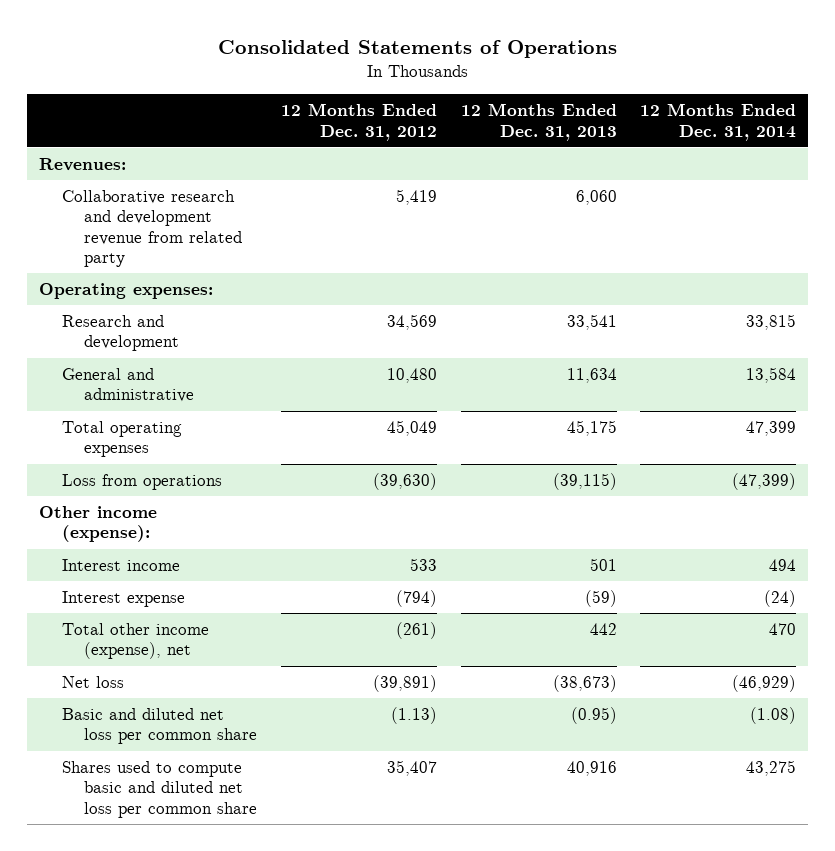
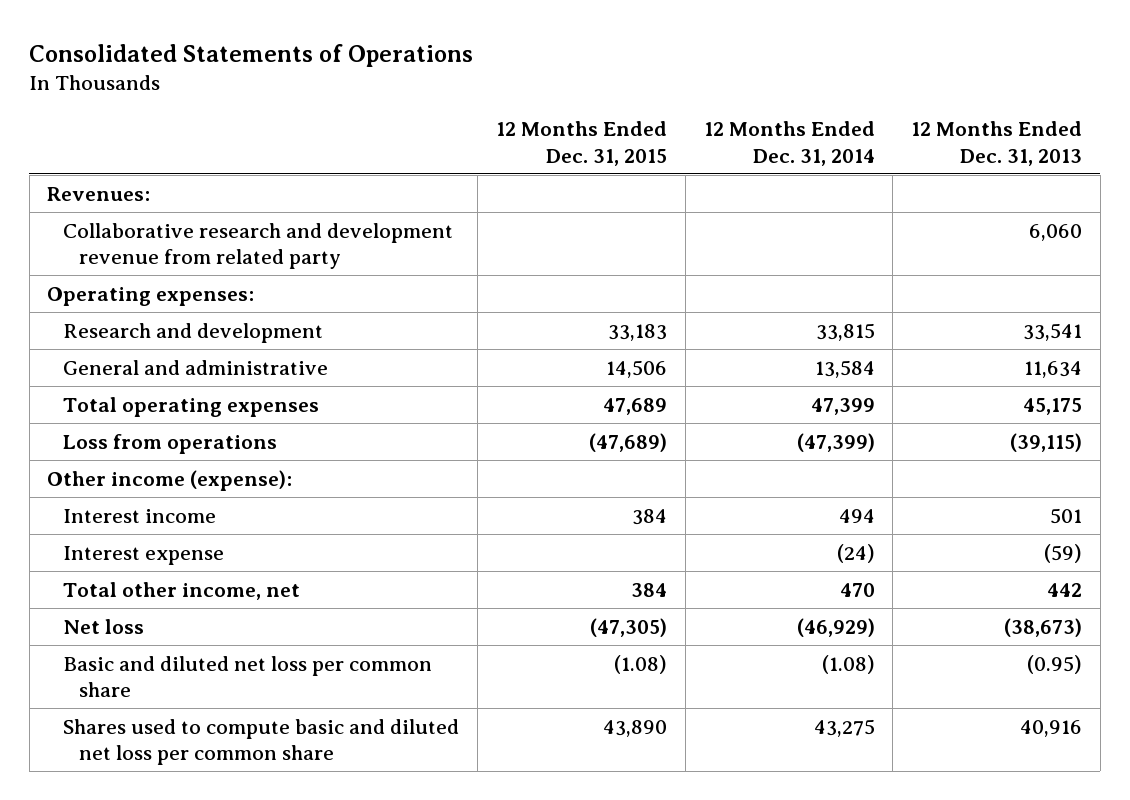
- | 12 Months Ended Dec. 31, 2012 | 12 Months Ended Dec. 31, 2013 | 12 Months Ended Dec. 31, 2014
+ | 12 Months Ended Dec. 31, 2015 | 12 Months Ended Dec. 31, 2014 | 12 Months Ended Dec. 31, 2013
- Total other income (expense), net | (261) | 442 | 470
+ Total other income, net | 384 | 470 | 442

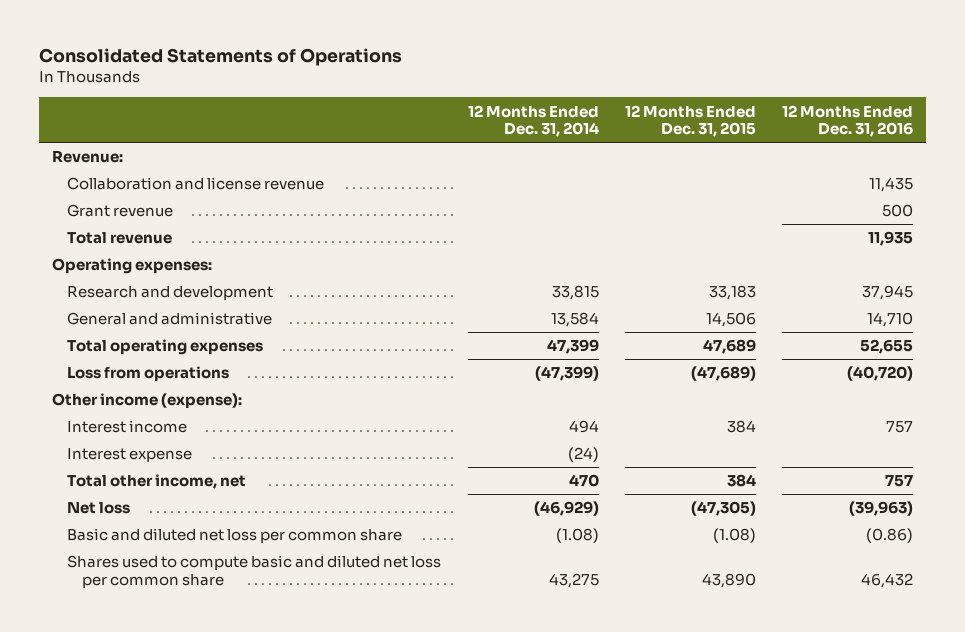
- | 12 Months Ended Dec. 31, 2015 | 12 Months Ended Dec. 31, 2014 | 12 Months Ended Dec. 31, 2013
+ | 12 Months Ended Dec. 31, 2014 | 12 Months Ended Dec. 31, 2015 | 12 Months Ended Dec. 31, 2016
- Revenues:
- Collaborative research and development revenue from related party | | | 6,060
+ Revenue:
+ Collaboration and license revenue | | | 11,435
+ Grant revenue | | | 500
+ Total revenue | | | 11,935

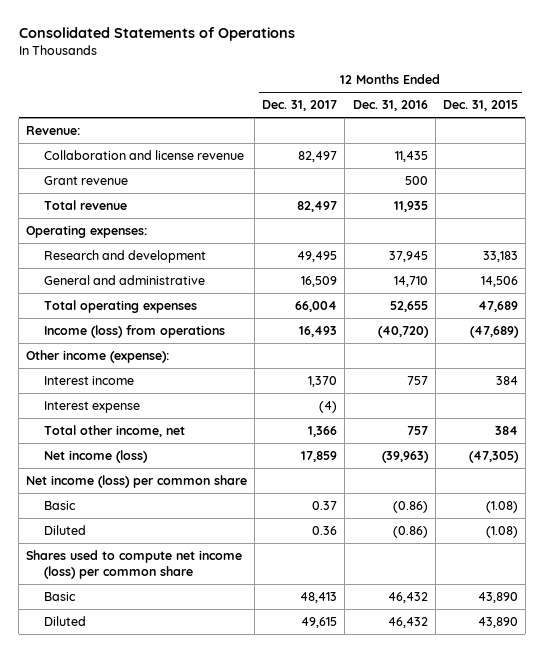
- | 12 Months Ended Dec. 31, 2014 | 12 Months Ended Dec. 31, 2015 | 12 Months Ended Dec. 31, 2016
+ | 12 Months Ended Dec. 31, 2017 | 12 Months Ended Dec. 31, 2016 | 12 Months Ended Dec. 31, 2015
- Loss from operations | (47,399) | (47,689) | (40,720)
+ Income (loss) from operations | 16,493 | (40,720) | (47,689)
- Net loss | (46,929) | (47,305) | (39,963)
- Basic and diluted net loss per common share | (1.08) | (1.08) | (0.86)
- Shares used to compute basic and diluted net loss per common share | 43,275 | 43,890 | 46,432
+ Net income (loss) | 17,859 | (39,963) | (47,305)
+ Net income (loss) per common share
+ Basic | 0.37 | (0.86) | (1.08)
+ Diluted | 0.36 | (0.86) | (1.08)
+ Shares used to compute net income (loss) per common share
+ Basic | 48,413 | 46,432 | 43,890
+ Diluted | 49,615 | 46,432 | 43,890

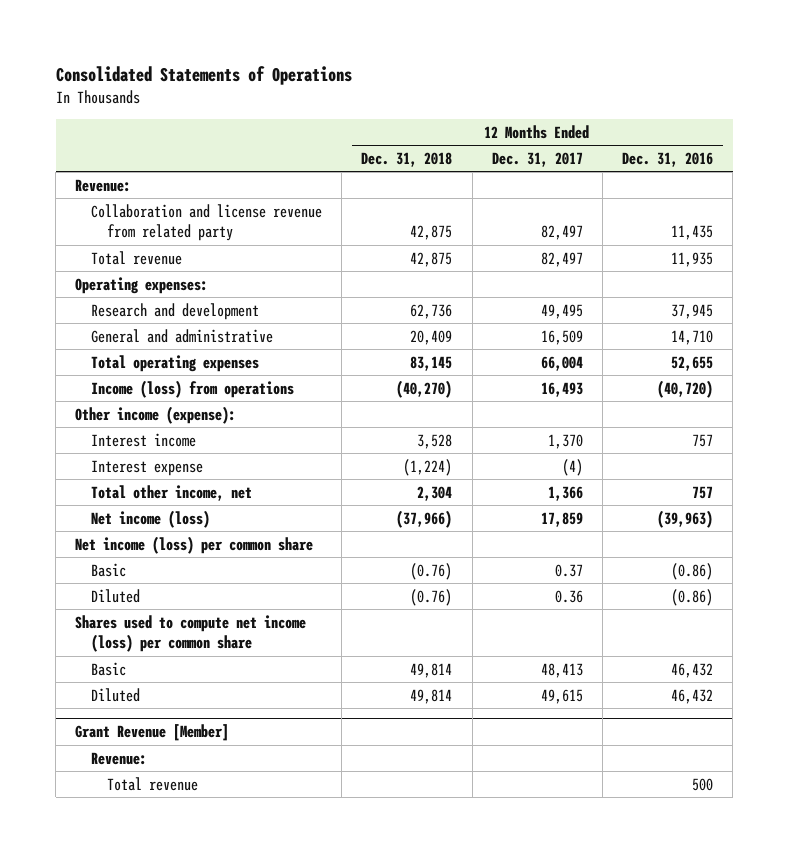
- | 12 Months Ended Dec. 31, 2017 | 12 Months Ended Dec. 31, 2016 | 12 Months Ended Dec. 31, 2015
+ | 12 Months Ended Dec. 31, 2018 | 12 Months Ended Dec. 31, 2017 | 12 Months Ended Dec. 31, 2016
- Collaboration and license revenue | 82,497 | 11,435 |
- Grant revenue | | 500 |
+ Collaboration and license revenue from related party | 42,875 | 82,497 | 11,435
+ Grant Revenue [Member]
+ Revenue:
+ Total revenue | | | 500

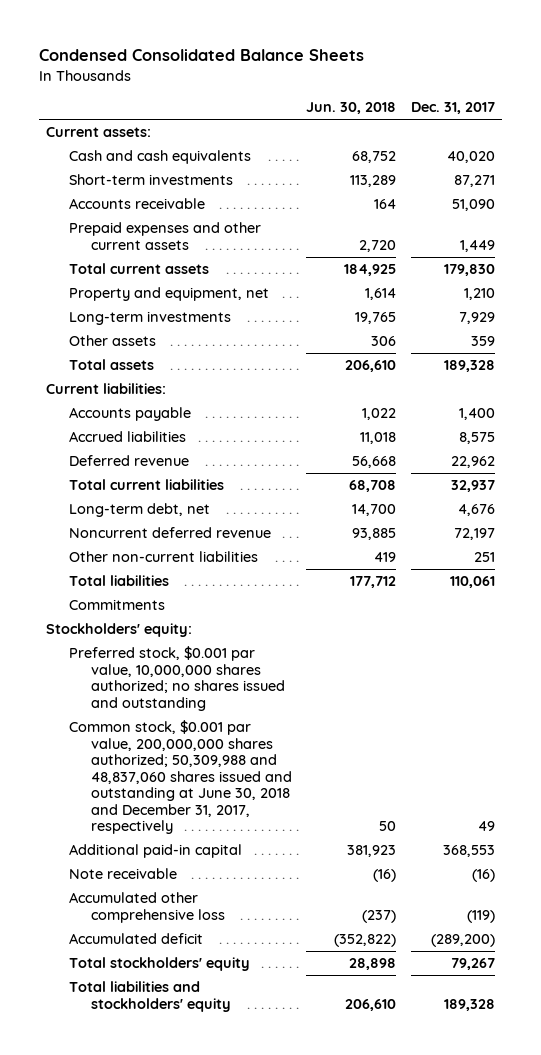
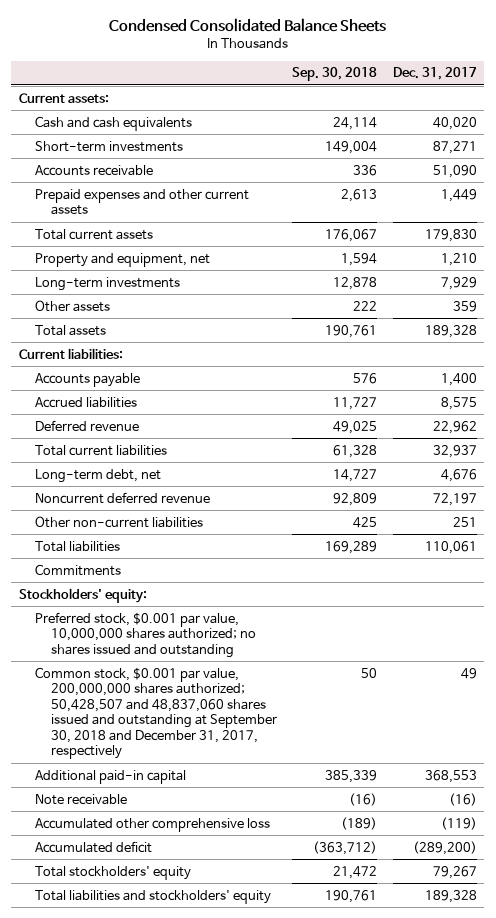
- | Jun. 30, 2018 | Dec. 31, 2017
+ | Sep. 30, 2018 | Dec. 31, 2017
- Common stock, $0.001 par value, 200,000,000 shares authorized; 50,309,988 and 48,837,060 shares issued and outstanding at June 30, 2018 and December 31, 2017, respectively | 50 | 49
+ Common stock, $0.001 par value, 200,000,000 shares authorized; 50,428,507 and 48,837,060 shares issued and outstanding at September 30, 2018 and December 31, 2017, respectively | 50 | 49

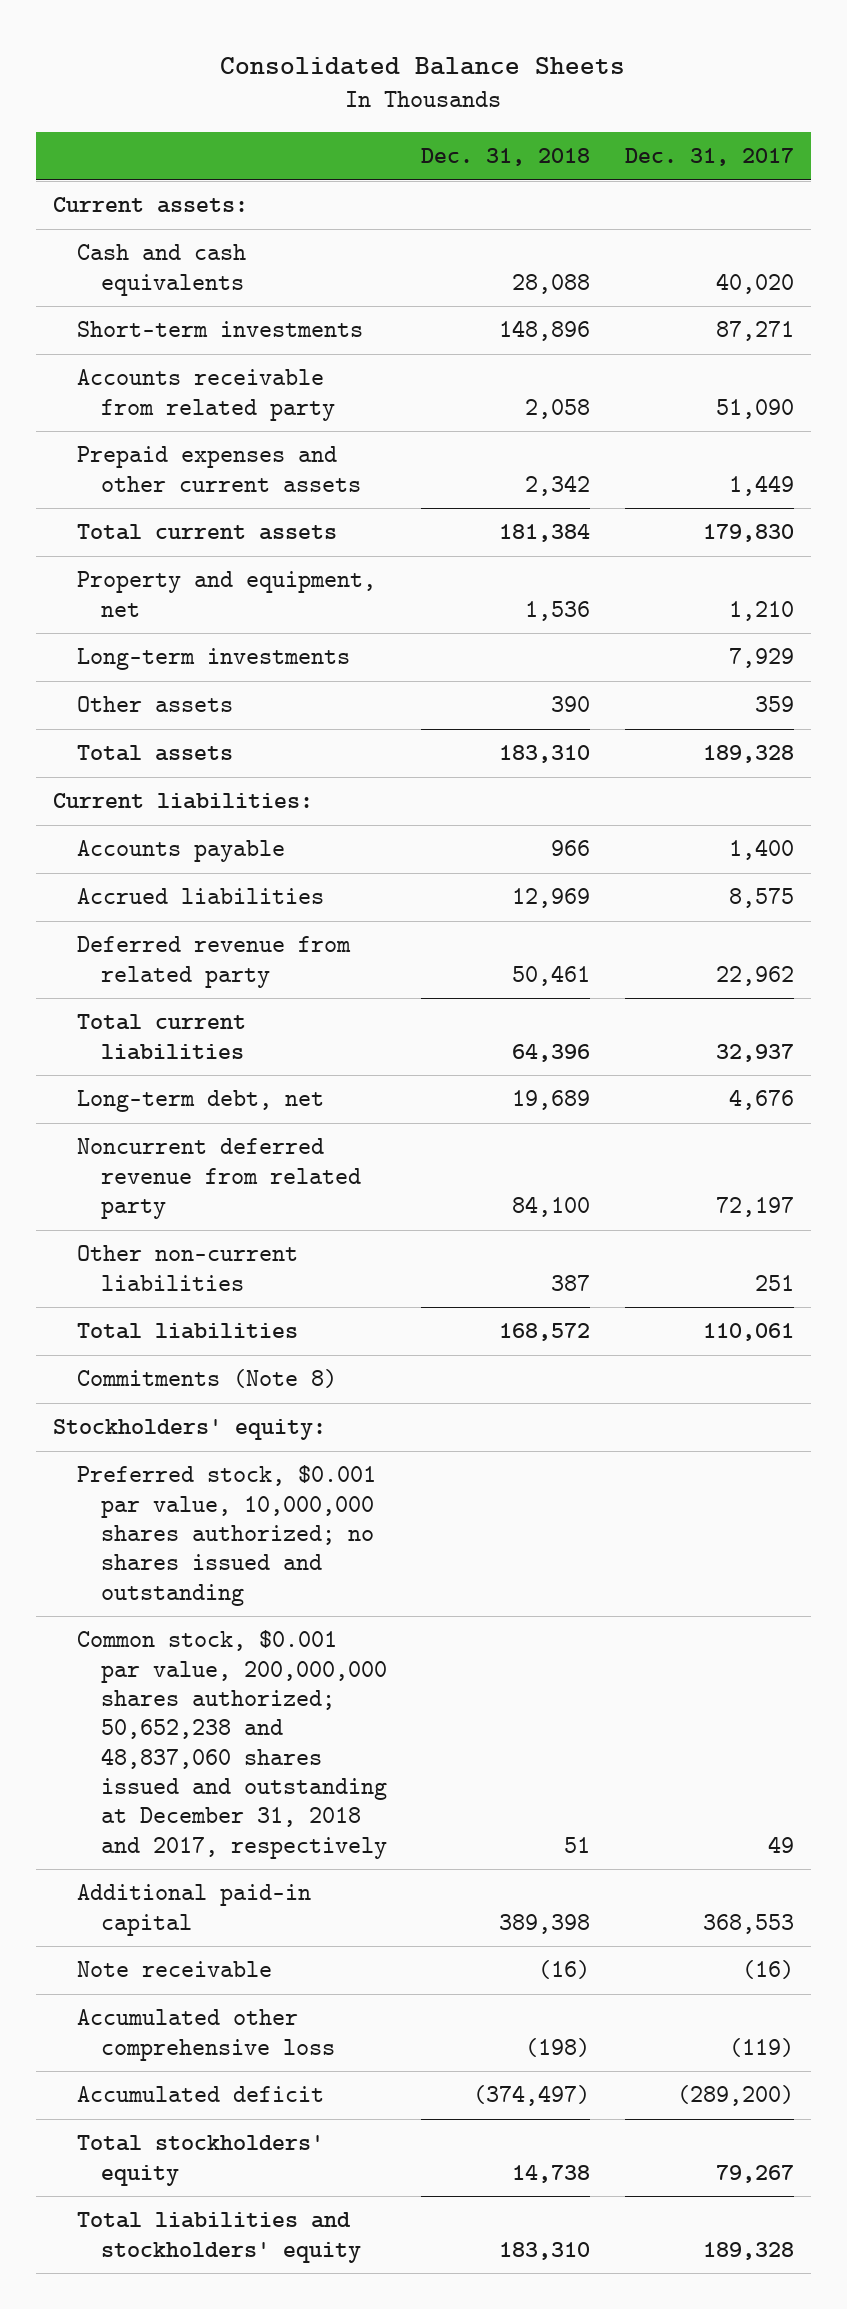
- Condensed Consolidated Balance Sheets
+ Consolidated Balance Sheets
- | Sep. 30, 2018 | Dec. 31, 2017
+ | Dec. 31, 2018 | Dec. 31, 2017
- Accounts receivable | 336 | 51,090
+ Accounts receivable from related party | 2,058 | 51,090
- Deferred revenue | 49,025 | 22,962
+ Deferred revenue from related party | 50,461 | 22,962
- Noncurrent deferred revenue | 92,809 | 72,197
+ Noncurrent deferred revenue from related party | 84,100 | 72,197
- Commitments
+ Commitments (Note 8)
- Common stock, $0.001 par value, 200,000,000 shares authorized; 50,428,507 and 48,837,060 shares issued and outstanding at September 30, 2018 and December 31, 2017, respectively | 50 | 49
+ Common stock, $0.001 par value, 200,000,000 shares authorized; 50,652,238 and 48,837,060 shares issued and outstanding at December 31, 2018 and 2017, respectively | 51 | 49

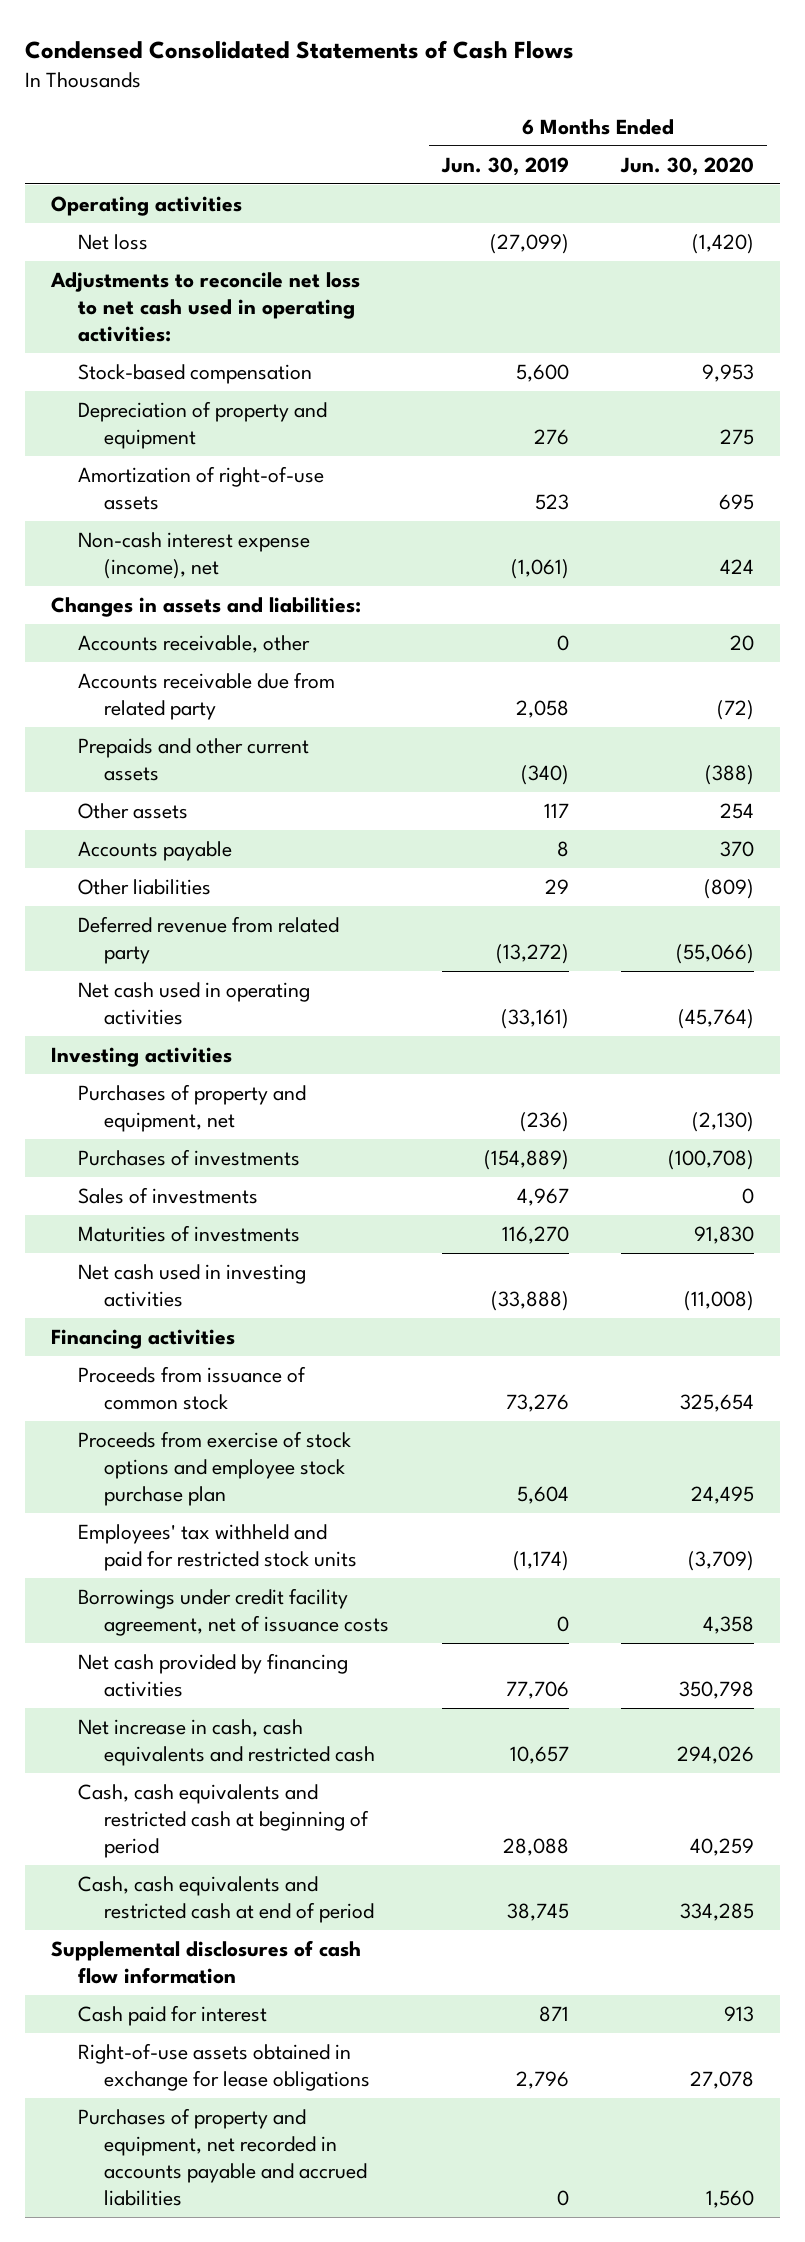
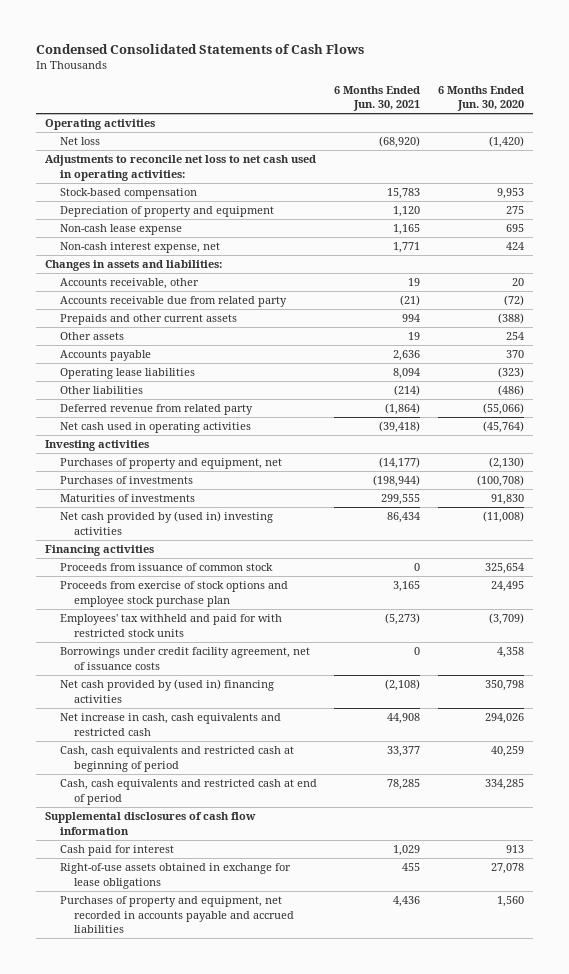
- | 6 Months Ended Jun. 30, 2019 | 6 Months Ended Jun. 30, 2020
+ | 6 Months Ended Jun. 30, 2021 | 6 Months Ended Jun. 30, 2020
- Amortization of right-of-use assets | 523 | 695
- Non-cash interest expense (income), net | (1,061) | 424
+ Non-cash lease expense | 1,165 | 695
+ Non-cash interest expense, net | 1,771 | 424
- Other liabilities | 29 | (809)
+ Operating lease liabilities | 8,094 | (323)
+ Other liabilities | (214) | (486)
- Sales of investments | 4,967 | 0
- Net cash used in investing activities | (33,888) | (11,008)
+ Net cash provided by (used in) investing activities | 86,434 | (11,008)
- Employees' tax withheld and paid for restricted stock units | (1,174) | (3,709)
+ Employees' tax withheld and paid for with restricted stock units | (5,273) | (3,709)
- Net cash provided by financing activities | 77,706 | 350,798
+ Net cash provided by (used in) financing activities | (2,108) | 350,798

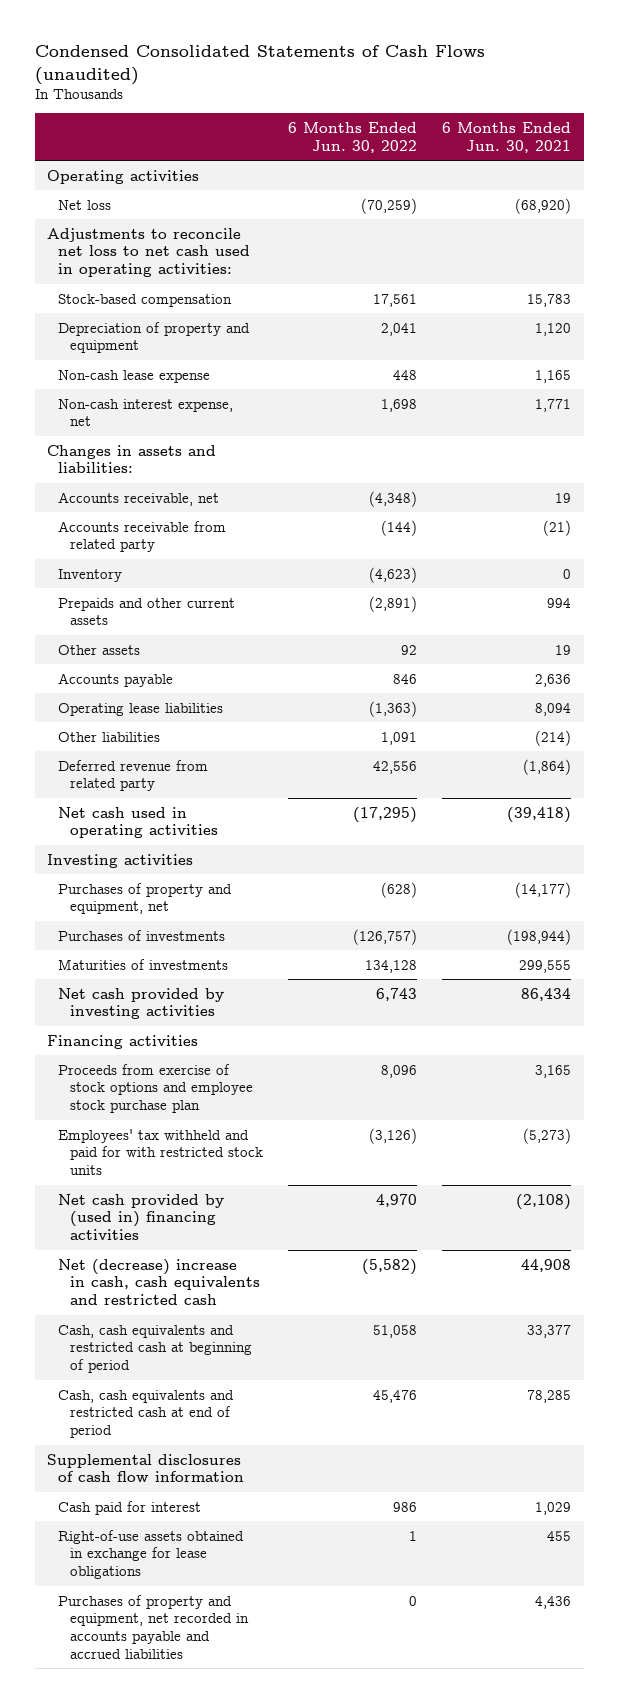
- Condensed Consolidated Statements of Cash Flows
+ Condensed Consolidated Statements of Cash Flows (unaudited)
- | 6 Months Ended Jun. 30, 2021 | 6 Months Ended Jun. 30, 2020
+ | 6 Months Ended Jun. 30, 2022 | 6 Months Ended Jun. 30, 2021
- Accounts receivable, other | 19 | 20
- Accounts receivable due from related party | (21) | (72)
+ Accounts receivable, net | (4,348) | 19
+ Accounts receivable from related party | (144) | (21)
+ Inventory | (4,623) | 0
- Net cash provided by (used in) investing activities | 86,434 | (11,008)
+ Net cash provided by investing activities | 6,743 | 86,434
- Proceeds from issuance of common stock | 0 | 325,654
- Borrowings under credit facility agreement, net of issuance costs | 0 | 4,358
- Net increase in cash, cash equivalents and restricted cash | 44,908 | 294,026
+ Net (decrease) increase in cash, cash equivalents and restricted cash | (5,582) | 44,908

